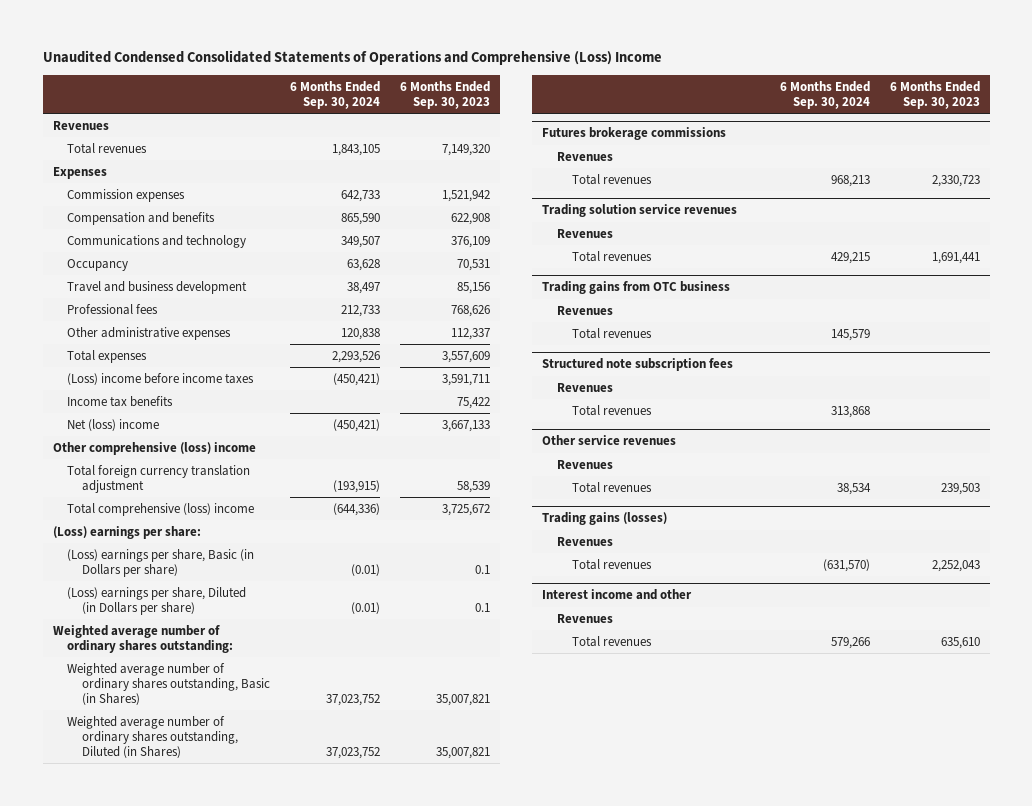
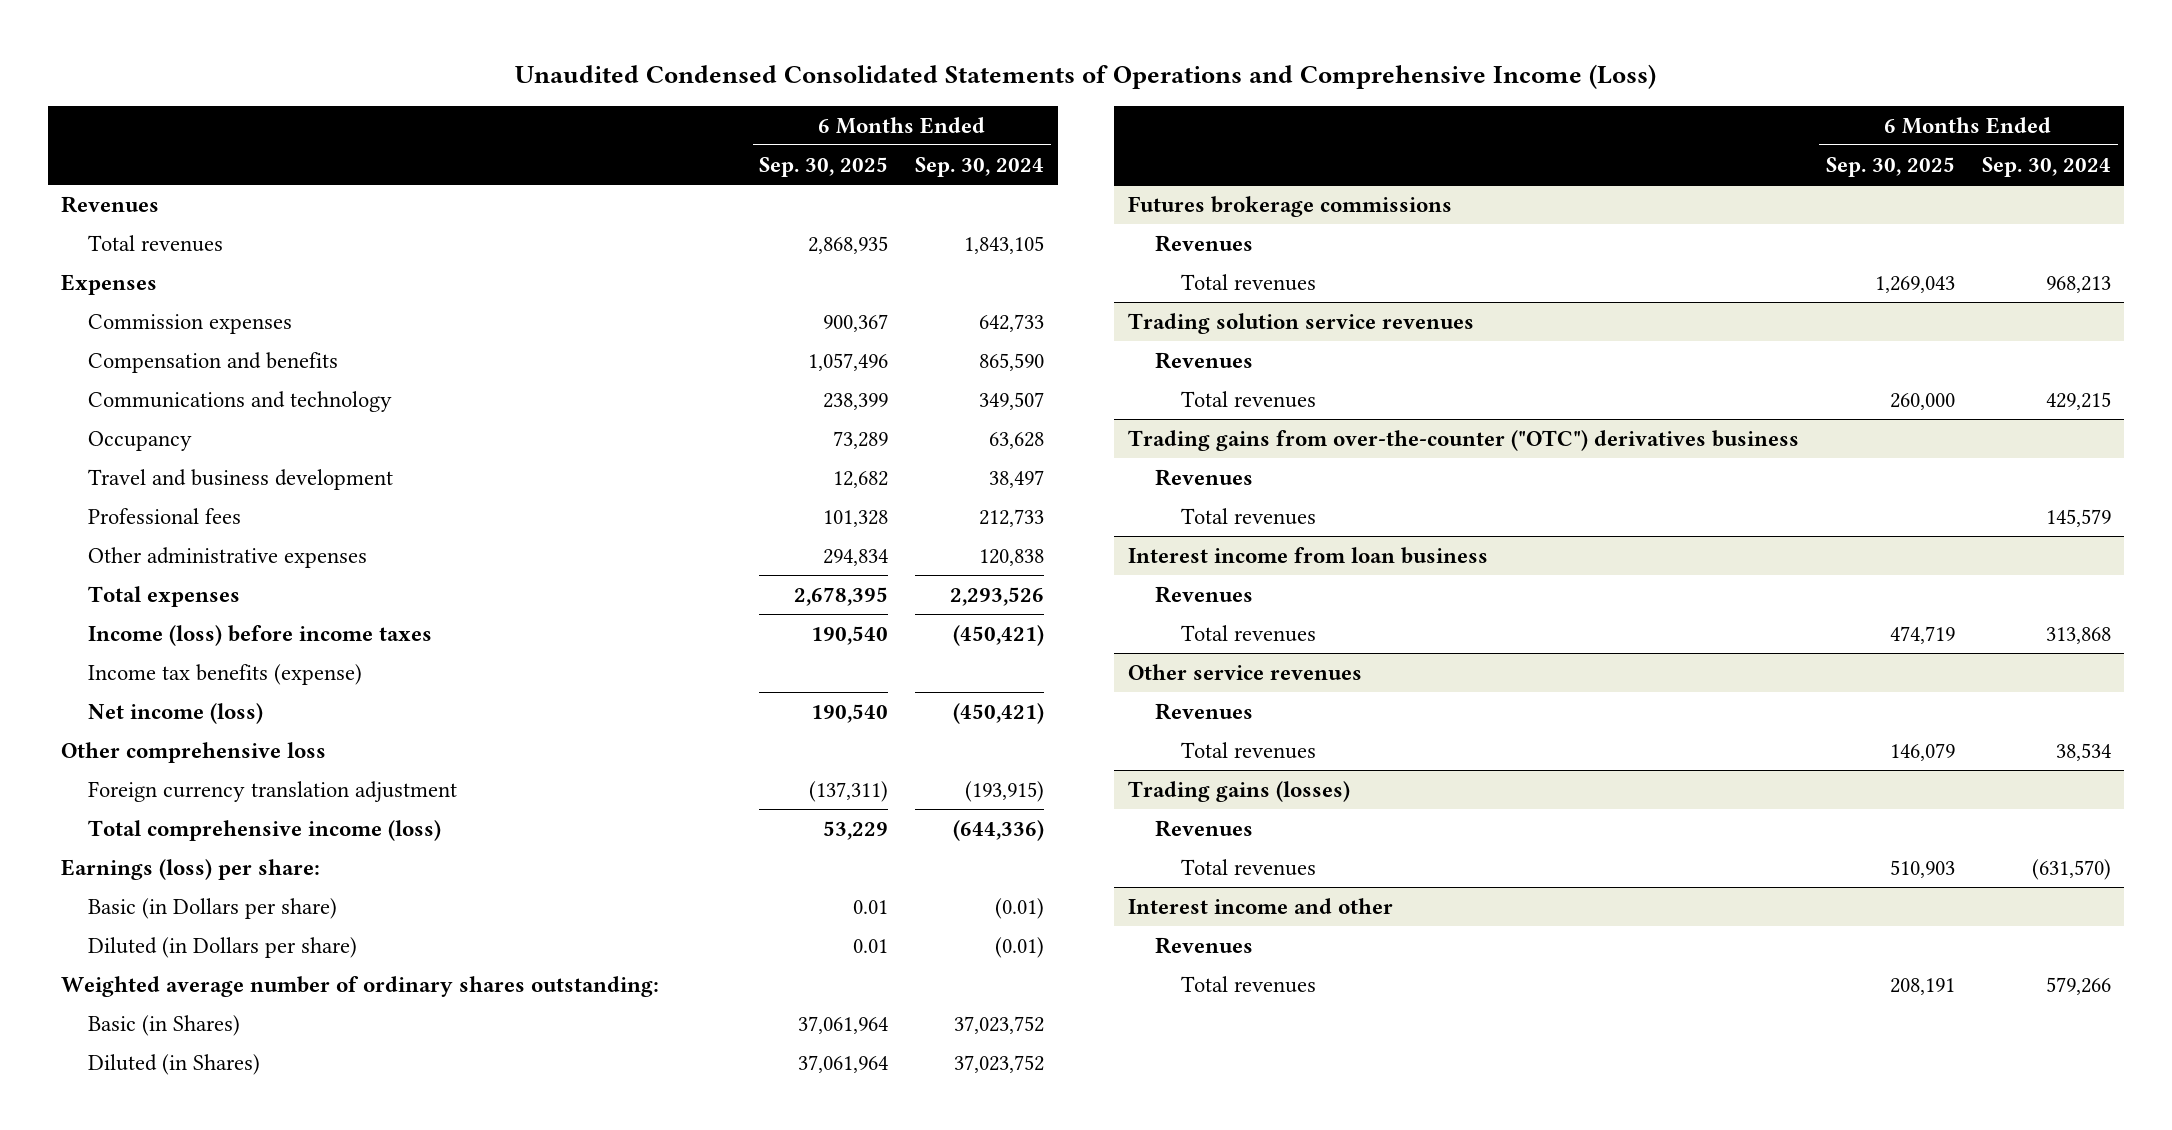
- Unaudited Condensed Consolidated Statements of Operations and Comprehensive (Loss) Income
+ Unaudited Condensed Consolidated Statements of Operations and Comprehensive Income (Loss)
- | 6 Months Ended Sep. 30, 2024 | 6 Months Ended Sep. 30, 2023
+ | 6 Months Ended Sep. 30, 2025 | 6 Months Ended Sep. 30, 2024
- (Loss) income before income taxes | (450,421) | 3,591,711
- Income tax benefits | | 75,422
- Net (loss) income | (450,421) | 3,667,133
- Other comprehensive (loss) income
- Total foreign currency translation adjustment | (193,915) | 58,539
- Total comprehensive (loss) income | (644,336) | 3,725,672
- (Loss) earnings per share:
- (Loss) earnings per share, Basic (in Dollars per share) | (0.01) | 0.1
- (Loss) earnings per share, Diluted (in Dollars per share) | (0.01) | 0.1
+ Income (loss) before income taxes | 190,540 | (450,421)
+ Income tax benefits (expense)
+ Net income (loss) | 190,540 | (450,421)
+ Other comprehensive loss
+ Foreign currency translation adjustment | (137,311) | (193,915)
+ Total comprehensive income (loss) | 53,229 | (644,336)
+ Earnings (loss) per share:
+ Basic (in Dollars per share) | 0.01 | (0.01)
+ Diluted (in Dollars per share) | 0.01 | (0.01)
- Weighted average number of ordinary shares outstanding, Basic (in Shares) | 37,023,752 | 35,007,821
- Weighted average number of ordinary shares outstanding, Diluted (in Shares) | 37,023,752 | 35,007,821
+ Basic (in Shares) | 37,061,964 | 37,023,752
+ Diluted (in Shares) | 37,061,964 | 37,023,752
- Trading gains from OTC business
+ Trading gains from over-the-counter ("OTC") derivatives business
- Structured note subscription fees
+ Interest income from loan business

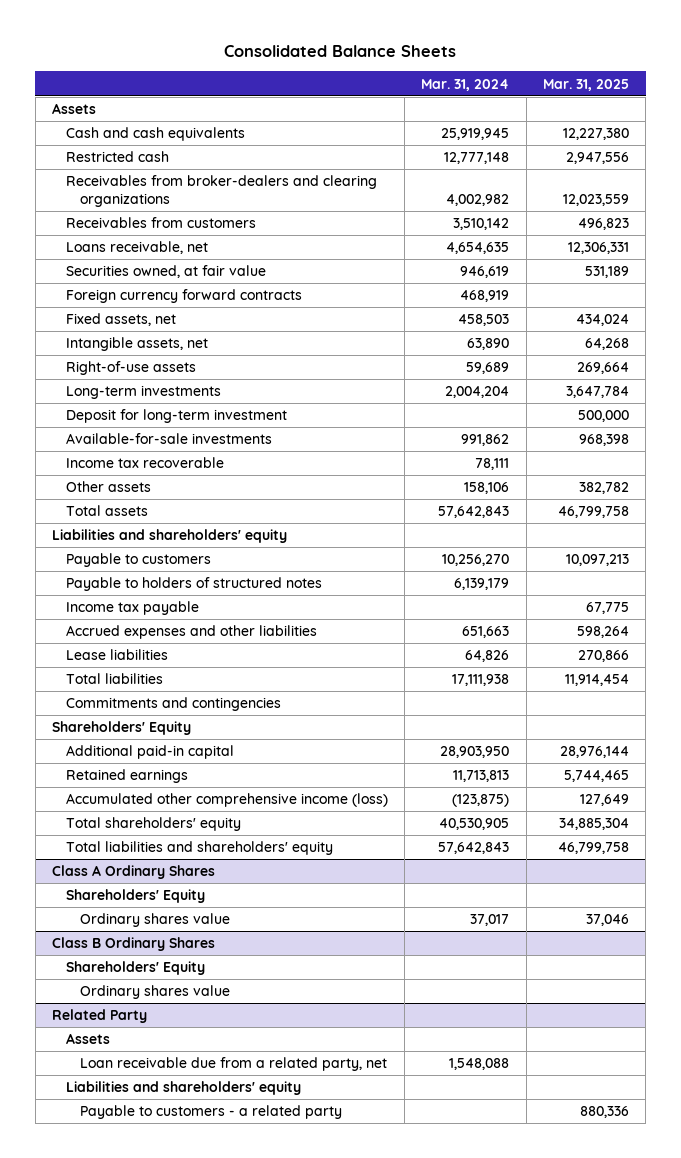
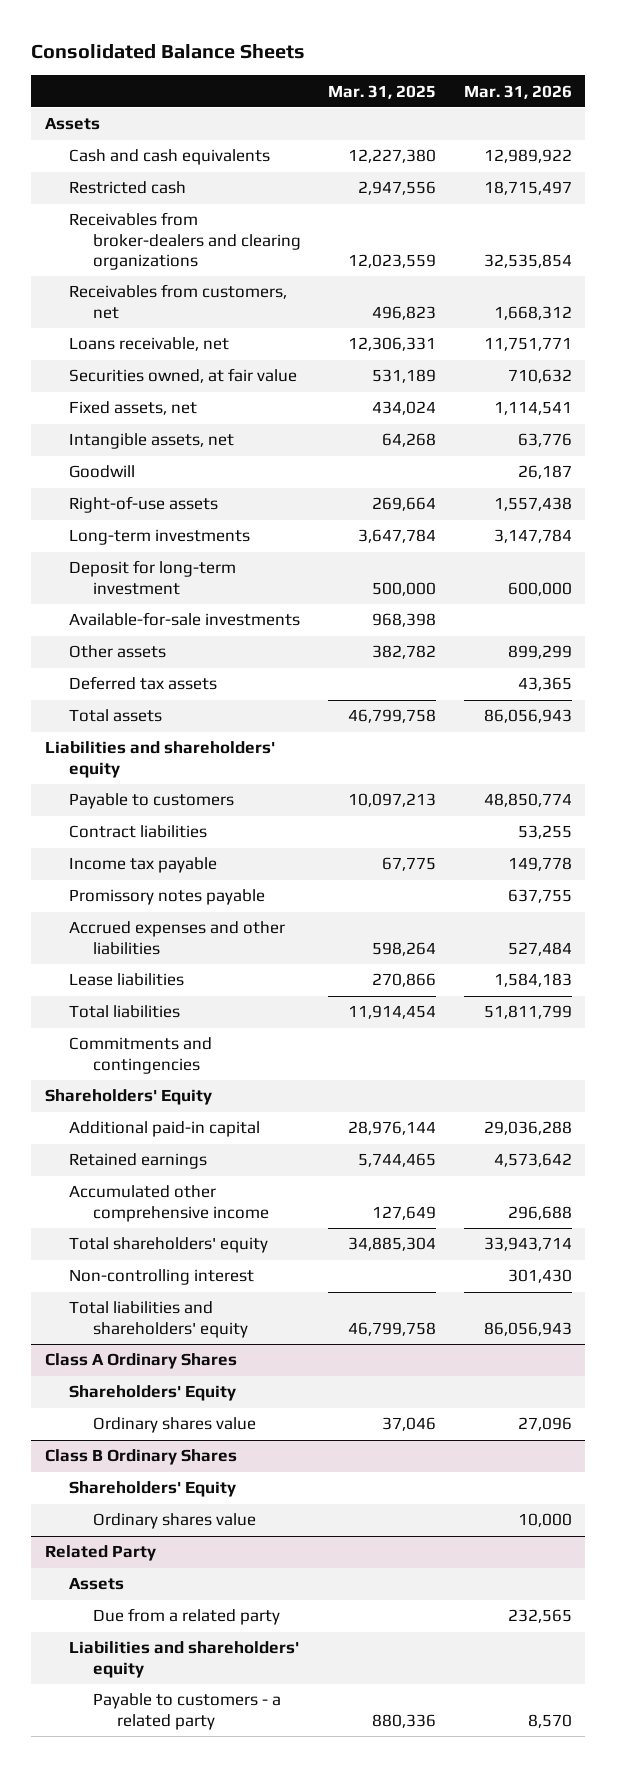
- | Mar. 31, 2024 | Mar. 31, 2025
+ | Mar. 31, 2025 | Mar. 31, 2026
- Receivables from customers | 3,510,142 | 496,823
+ Receivables from customers, net | 496,823 | 1,668,312
- Foreign currency forward contracts | 468,919 |
+ Goodwill | | 26,187
- Income tax recoverable | 78,111 |
+ Deferred tax assets | | 43,365
- Payable to holders of structured notes | 6,139,179 |
+ Contract liabilities | | 53,255
+ Promissory notes payable | | 637,755
- Accumulated other comprehensive income (loss) | (123,875) | 127,649
+ Accumulated other comprehensive income | 127,649 | 296,688
+ Non-controlling interest | | 301,430
@ Related Party
- Loan receivable due from a related party, net | 1,548,088 |
+ Due from a related party | | 232,565

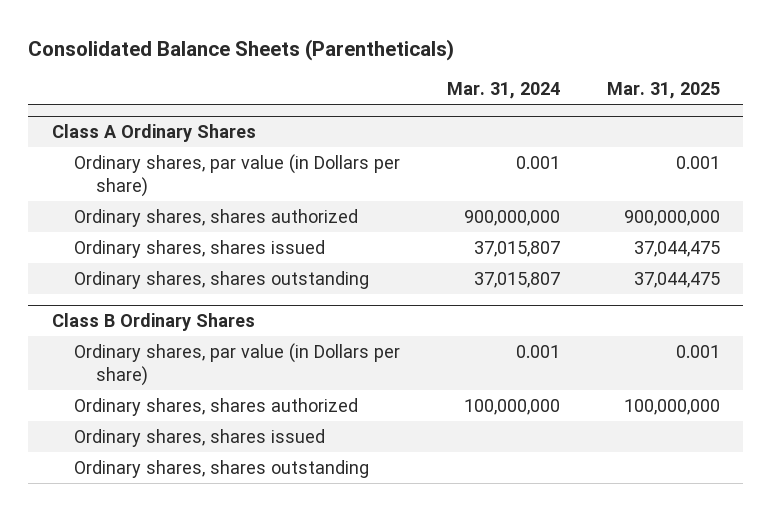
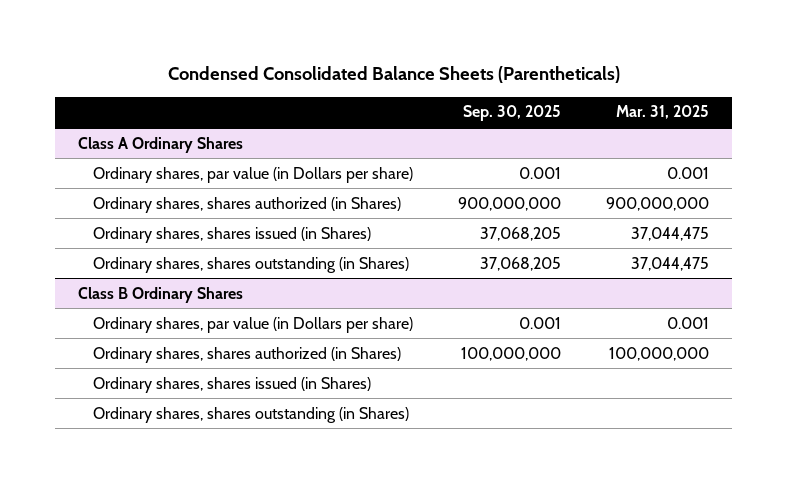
- Consolidated Balance Sheets (Parentheticals)
+ Condensed Consolidated Balance Sheets (Parentheticals)
- | Mar. 31, 2024 | Mar. 31, 2025
+ | Sep. 30, 2025 | Mar. 31, 2025
@ Class A Ordinary Shares
- Ordinary shares, shares authorized | 900,000,000 | 900,000,000
- Ordinary shares, shares issued | 37,015,807 | 37,044,475
- Ordinary shares, shares outstanding | 37,015,807 | 37,044,475
+ Ordinary shares, shares authorized (in Shares) | 900,000,000 | 900,000,000
+ Ordinary shares, shares issued (in Shares) | 37,068,205 | 37,044,475
+ Ordinary shares, shares outstanding (in Shares) | 37,068,205 | 37,044,475
@ Class B Ordinary Shares
- Ordinary shares, shares authorized | 100,000,000 | 100,000,000
- Ordinary shares, shares issued
- Ordinary shares, shares outstanding
+ Ordinary shares, shares authorized (in Shares) | 100,000,000 | 100,000,000
+ Ordinary shares, shares issued (in Shares)
+ Ordinary shares, shares outstanding (in Shares)

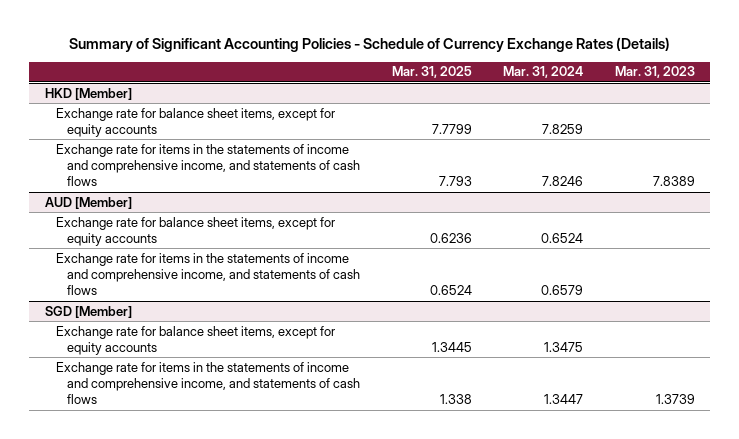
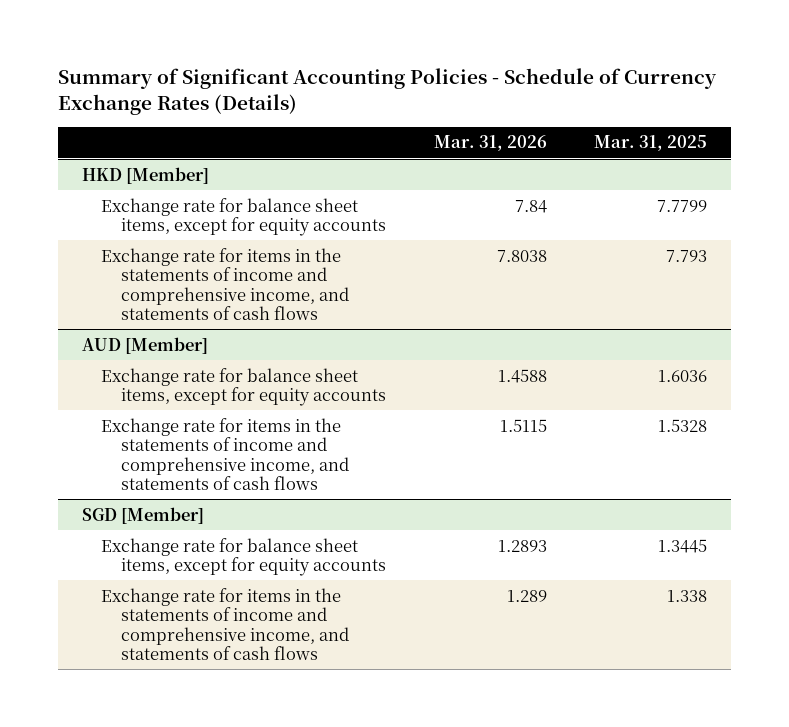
- | Mar. 31, 2025 | Mar. 31, 2024 | Mar. 31, 2023
+ | Mar. 31, 2026 | Mar. 31, 2025
@ AUD [Member]
- Exchange rate for balance sheet items, except for equity accounts | 0.6236 | 0.6524 |
- Exchange rate for items in the statements of income and comprehensive income, and statements of cash flows | 0.6524 | 0.6579 |
+ Exchange rate for balance sheet items, except for equity accounts | 1.4588 | 1.6036
+ Exchange rate for items in the statements of income and comprehensive income, and statements of cash flows | 1.5115 | 1.5328

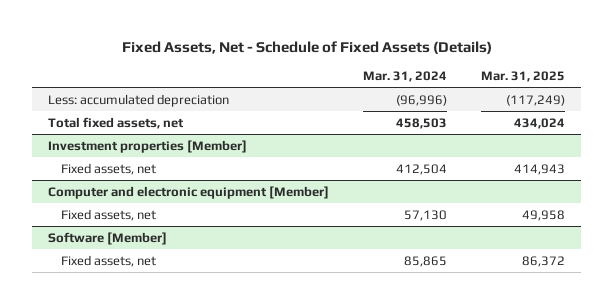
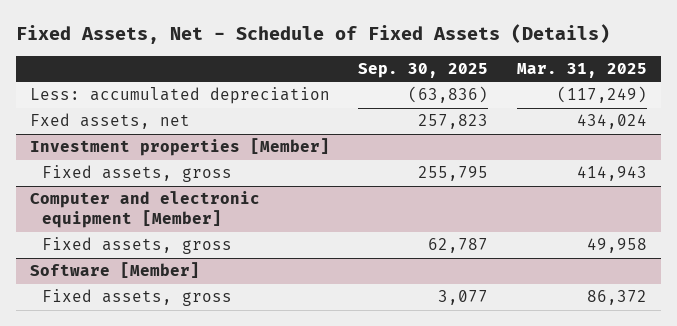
- | Mar. 31, 2024 | Mar. 31, 2025
+ | Sep. 30, 2025 | Mar. 31, 2025
- Total fixed assets, net | 458,503 | 434,024
+ Fxed assets, net | 257,823 | 434,024
@ Investment properties [Member]
- Fixed assets, net | 412,504 | 414,943
+ Fixed assets, gross | 255,795 | 414,943
@ Computer and electronic equipment [Member]
- Fixed assets, net | 57,130 | 49,958
+ Fixed assets, gross | 62,787 | 49,958
@ Software [Member]
- Fixed assets, net | 85,865 | 86,372
+ Fixed assets, gross | 3,077 | 86,372

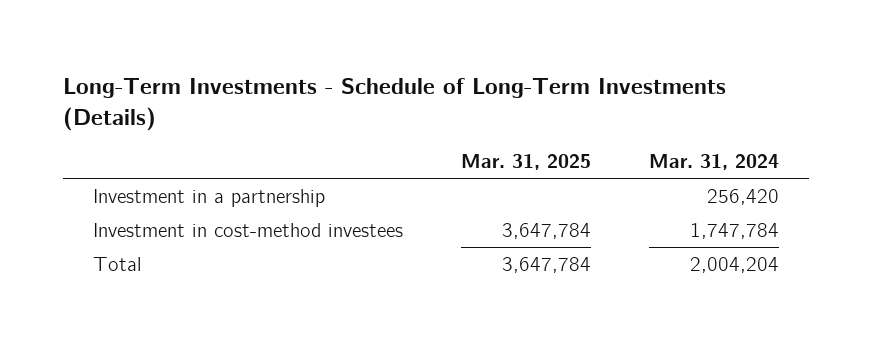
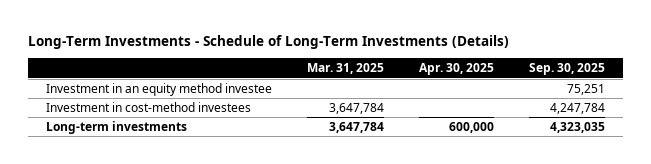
- | Mar. 31, 2025 | Mar. 31, 2024
+ | Mar. 31, 2025 | Apr. 30, 2025 | Sep. 30, 2025
- Investment in a partnership | | 256,420
+ Investment in an equity method investee | | | 75,251
- Total | 3,647,784 | 2,004,204
+ Long-term investments | 3,647,784 | 600,000 | 4,323,035

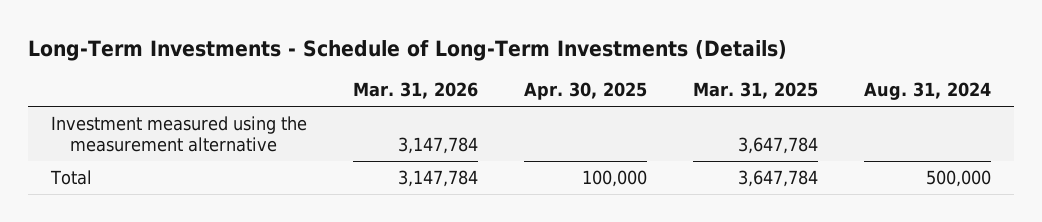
- | Mar. 31, 2025 | Apr. 30, 2025 | Sep. 30, 2025
+ | Mar. 31, 2026 | Apr. 30, 2025 | Mar. 31, 2025 | Aug. 31, 2024
- Investment in an equity method investee | | | 75,251
- Investment in cost-method investees | 3,647,784 | | 4,247,784
- Long-term investments | 3,647,784 | 600,000 | 4,323,035
+ Investment measured using the measurement alternative | 3,147,784 | | 3,647,784 |
+ Total | 3,147,784 | 100,000 | 3,647,784 | 500,000

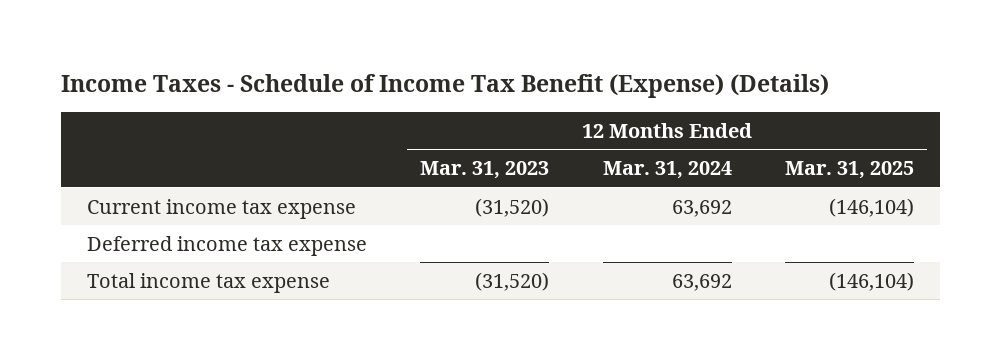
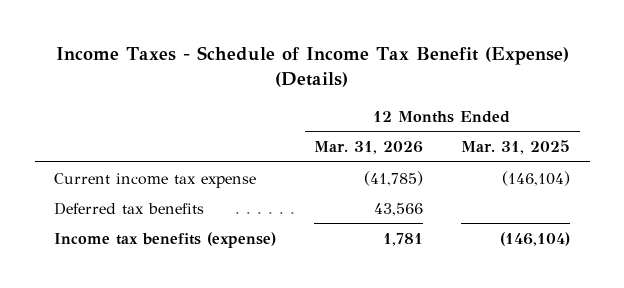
- | 12 Months Ended Mar. 31, 2023 | 12 Months Ended Mar. 31, 2024 | 12 Months Ended Mar. 31, 2025
+ | 12 Months Ended Mar. 31, 2026 | 12 Months Ended Mar. 31, 2025
- Deferred income tax expense
- Total income tax expense | (31,520) | 63,692 | (146,104)
+ Deferred tax benefits | 43,566 |
+ Income tax benefits (expense) | 1,781 | (146,104)

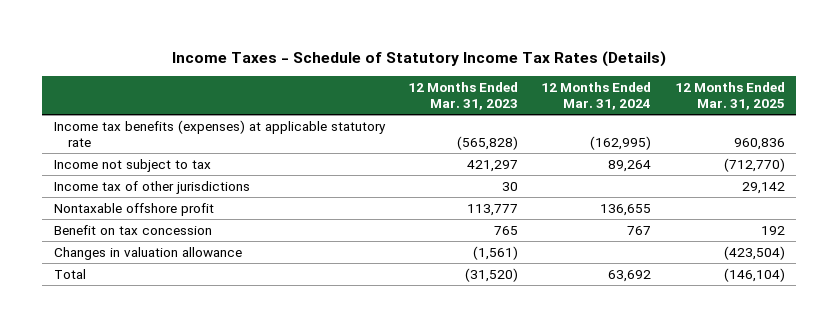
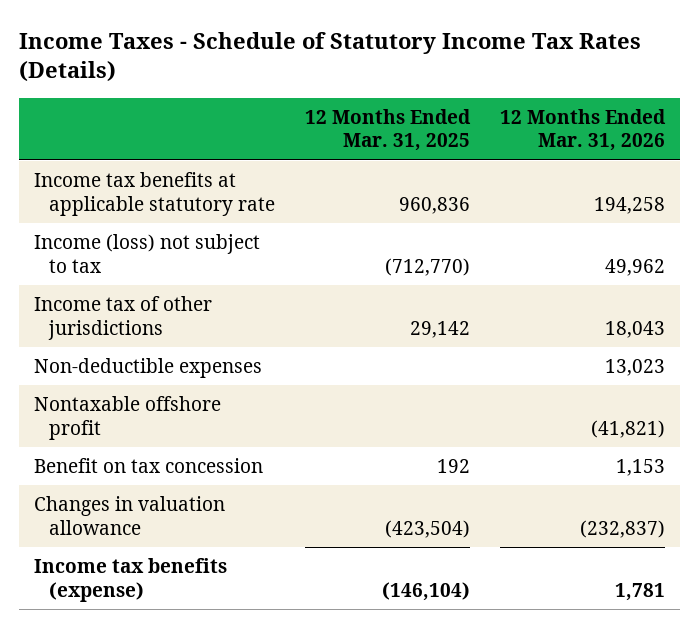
- | 12 Months Ended Mar. 31, 2023 | 12 Months Ended Mar. 31, 2024 | 12 Months Ended Mar. 31, 2025
+ | 12 Months Ended Mar. 31, 2025 | 12 Months Ended Mar. 31, 2026
- Income tax benefits (expenses) at applicable statutory rate | (565,828) | (162,995) | 960,836
- Income not subject to tax | 421,297 | 89,264 | (712,770)
+ Income tax benefits at applicable statutory rate | 960,836 | 194,258
+ Income (loss) not subject to tax | (712,770) | 49,962
+ Non-deductible expenses | | 13,023
- Total | (31,520) | 63,692 | (146,104)
+ Income tax benefits (expense) | (146,104) | 1,781

